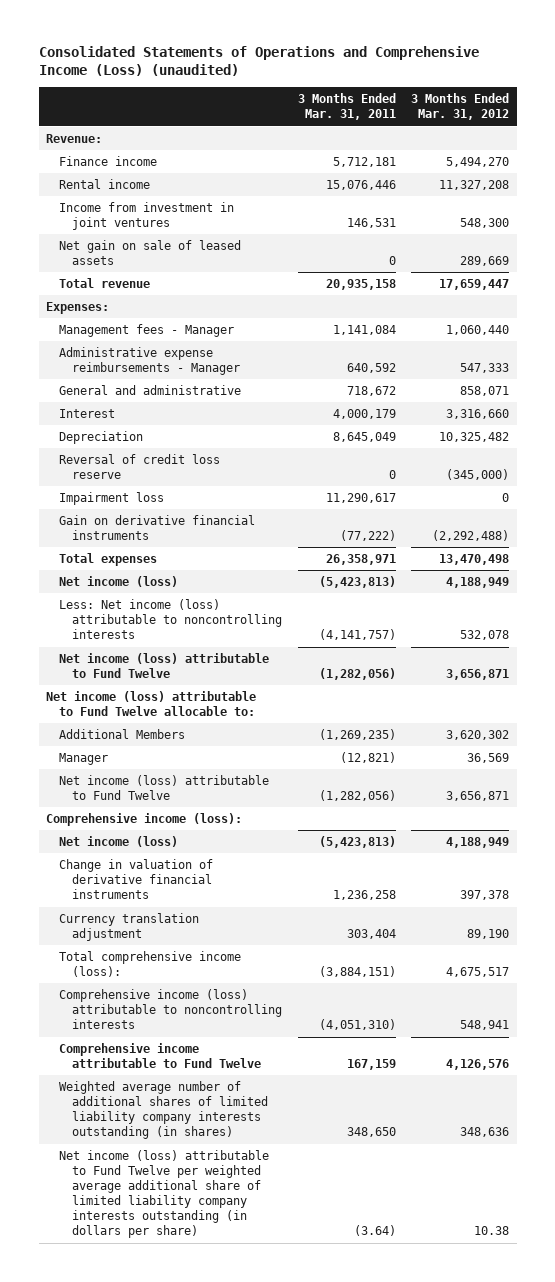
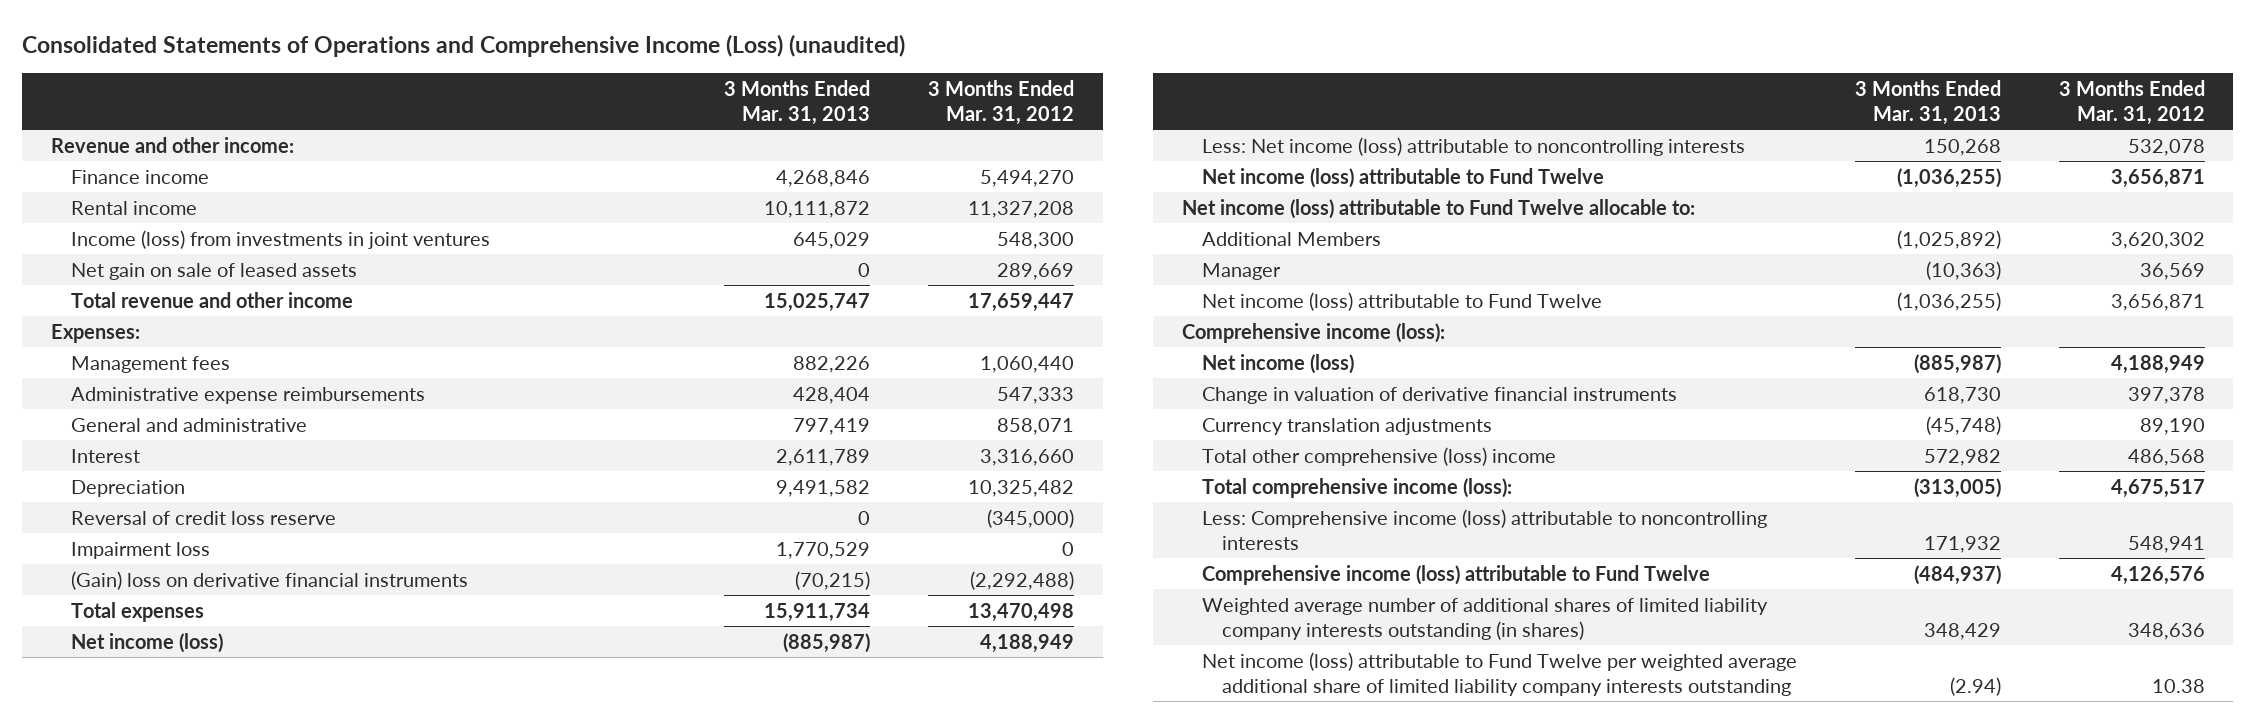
- | 3 Months Ended Mar. 31, 2011 | 3 Months Ended Mar. 31, 2012
+ | 3 Months Ended Mar. 31, 2013 | 3 Months Ended Mar. 31, 2012
- Revenue:
+ Revenue and other income:
- Income from investment in joint ventures | 146,531 | 548,300
+ Income (loss) from investments in joint ventures | 645,029 | 548,300
- Total revenue | 20,935,158 | 17,659,447
+ Total revenue and other income | 15,025,747 | 17,659,447
- Management fees - Manager | 1,141,084 | 1,060,440
- Administrative expense reimbursements - Manager | 640,592 | 547,333
+ Management fees | 882,226 | 1,060,440
+ Administrative expense reimbursements | 428,404 | 547,333
- Gain on derivative financial instruments | (77,222) | (2,292,488)
+ (Gain) loss on derivative financial instruments | (70,215) | (2,292,488)
- Currency translation adjustment | 303,404 | 89,190
+ Currency translation adjustments | (45,748) | 89,190
+ Total other comprehensive (loss) income | 572,982 | 486,568
- Comprehensive income (loss) attributable to noncontrolling interests | (4,051,310) | 548,941
- Comprehensive income attributable to Fund Twelve | 167,159 | 4,126,576
+ Less: Comprehensive income (loss) attributable to noncontrolling interests | 171,932 | 548,941
+ Comprehensive income (loss) attributable to Fund Twelve | (484,937) | 4,126,576
- Net income (loss) attributable to Fund Twelve per weighted average additional share of limited liability company interests outstanding (in dollars per share) | (3.64) | 10.38
+ Net income (loss) attributable to Fund Twelve per weighted average additional share of limited liability company interests outstanding | (2.94) | 10.38

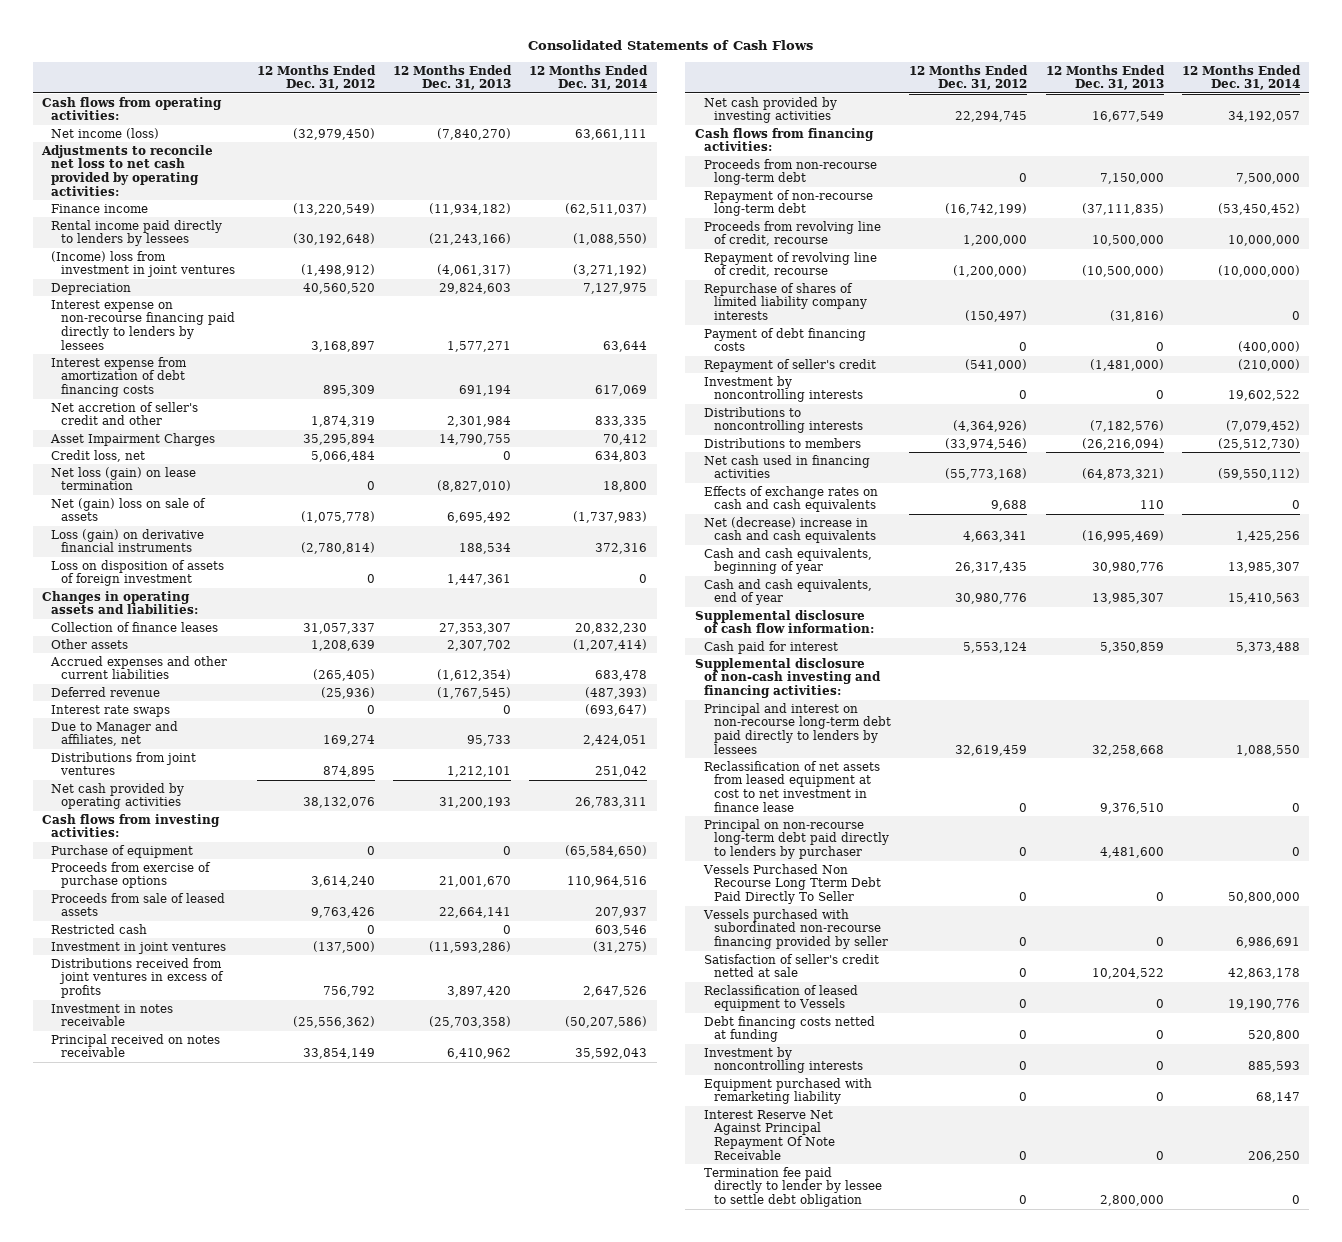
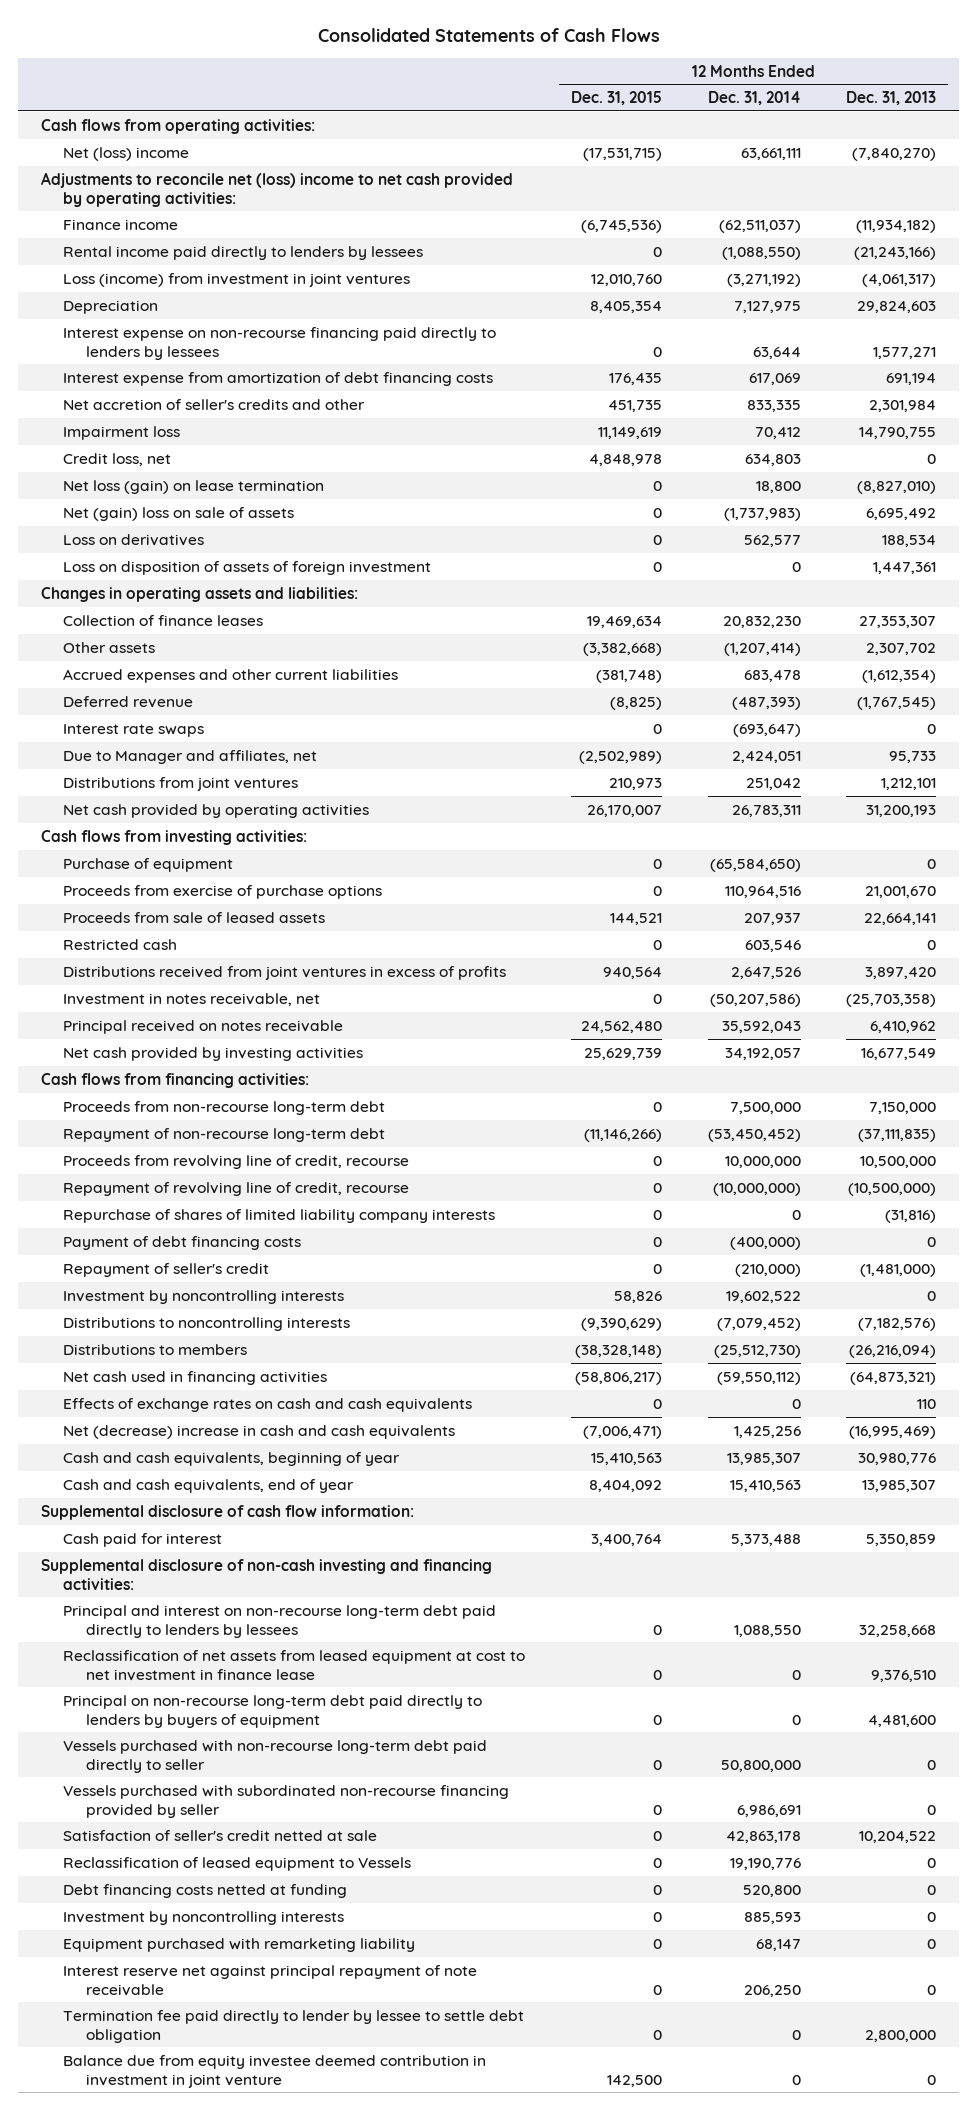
- | 12 Months Ended Dec. 31, 2012 | 12 Months Ended Dec. 31, 2013 | 12 Months Ended Dec. 31, 2014
+ | 12 Months Ended Dec. 31, 2015 | 12 Months Ended Dec. 31, 2014 | 12 Months Ended Dec. 31, 2013
- Net income (loss) | (32,979,450) | (7,840,270) | 63,661,111
- Adjustments to reconcile net loss to net cash provided by operating activities:
+ Net (loss) income | (17,531,715) | 63,661,111 | (7,840,270)
+ Adjustments to reconcile net (loss) income to net cash provided by operating activities:
- (Income) loss from investment in joint ventures | (1,498,912) | (4,061,317) | (3,271,192)
+ Loss (income) from investment in joint ventures | 12,010,760 | (3,271,192) | (4,061,317)
- Net accretion of seller's credit and other | 1,874,319 | 2,301,984 | 833,335
- Asset Impairment Charges | 35,295,894 | 14,790,755 | 70,412
+ Net accretion of seller's credits and other | 451,735 | 833,335 | 2,301,984
+ Impairment loss | 11,149,619 | 70,412 | 14,790,755
- Loss (gain) on derivative financial instruments | (2,780,814) | 188,534 | 372,316
+ Loss on derivatives | 0 | 562,577 | 188,534
- Investment in joint ventures | (137,500) | (11,593,286) | (31,275)
- Investment in notes receivable | (25,556,362) | (25,703,358) | (50,207,586)
+ Investment in notes receivable, net | 0 | (50,207,586) | (25,703,358)
- Principal on non-recourse long-term debt paid directly to lenders by purchaser | 0 | 4,481,600 | 0
- Vessels Purchased Non Recourse Long Tterm Debt Paid Directly To Seller | 0 | 0 | 50,800,000
+ Principal on non-recourse long-term debt paid directly to lenders by buyers of equipment | 0 | 0 | 4,481,600
+ Vessels purchased with non-recourse long-term debt paid directly to seller | 0 | 50,800,000 | 0
- Interest Reserve Net Against Principal Repayment Of Note Receivable | 0 | 0 | 206,250
+ Interest reserve net against principal repayment of note receivable | 0 | 206,250 | 0
+ Balance due from equity investee deemed contribution in investment in joint venture | 142,500 | 0 | 0

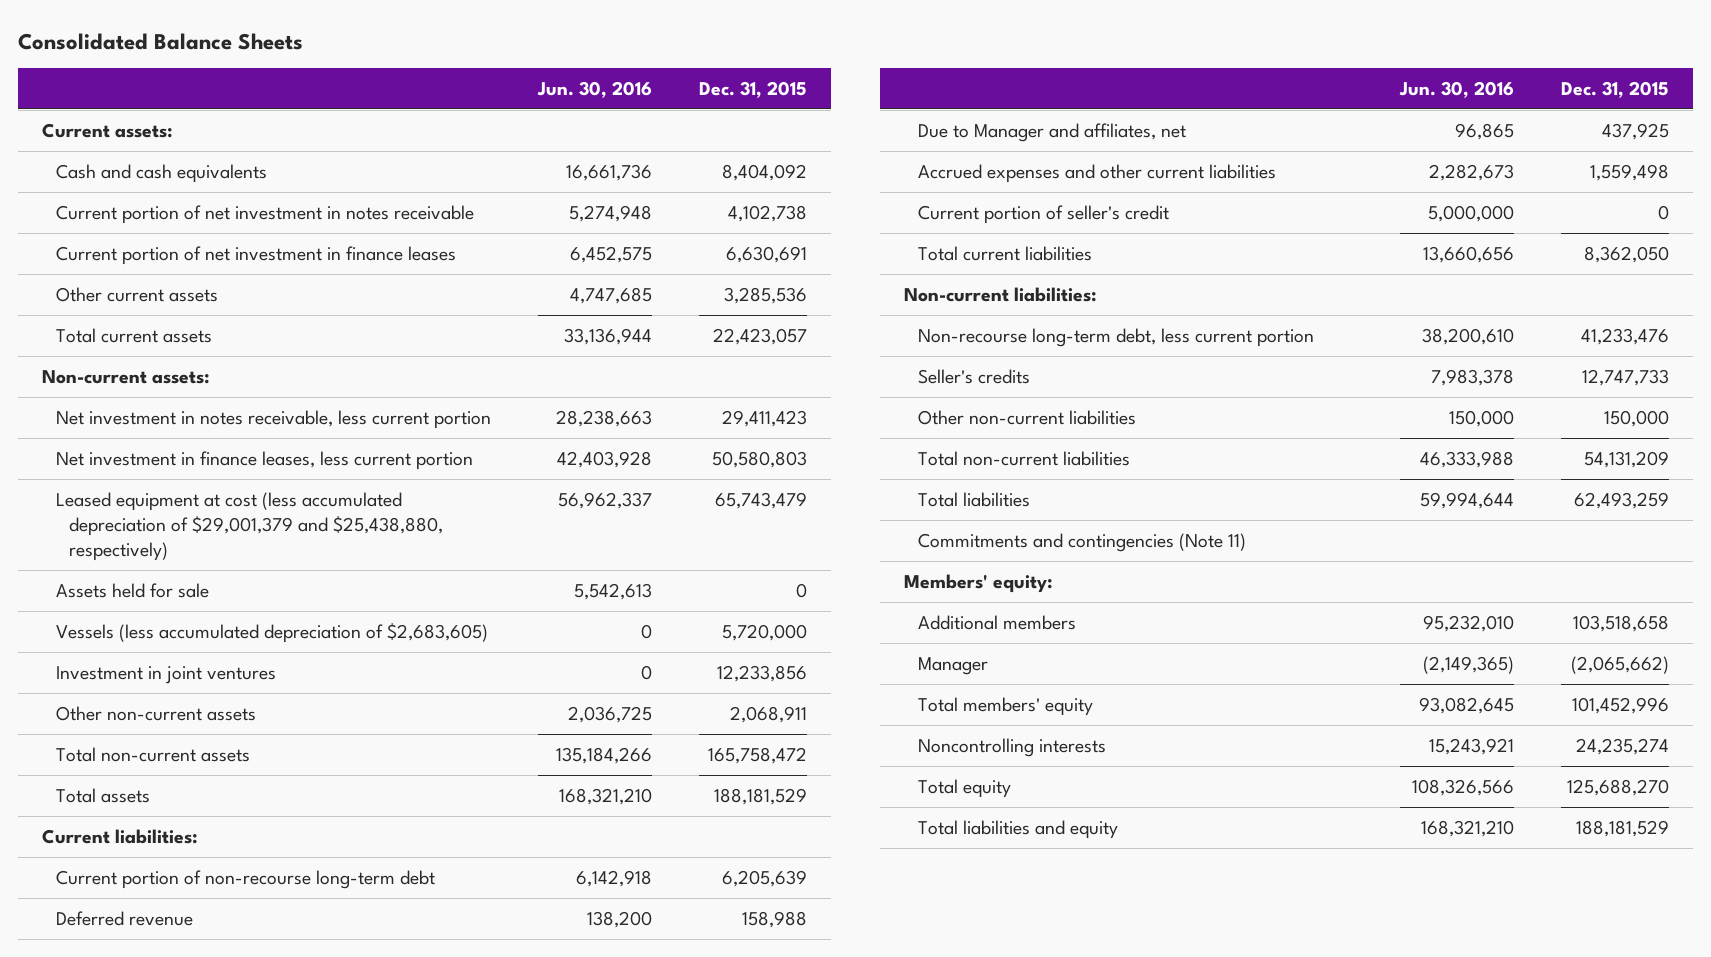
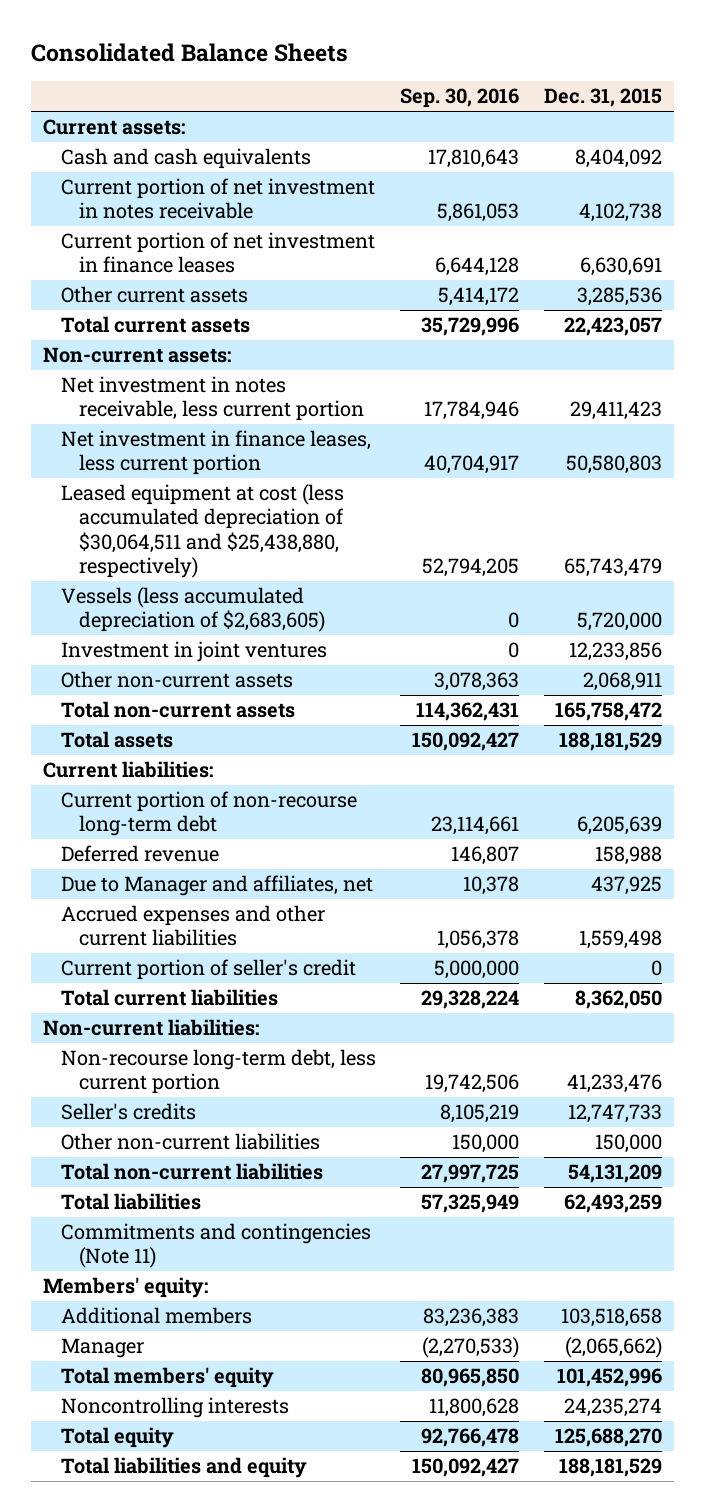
- | Jun. 30, 2016 | Dec. 31, 2015
+ | Sep. 30, 2016 | Dec. 31, 2015
- Leased equipment at cost (less accumulated depreciation of $29,001,379 and $25,438,880, respectively) | 56,962,337 | 65,743,479
- Assets held for sale | 5,542,613 | 0
+ Leased equipment at cost (less accumulated depreciation of $30,064,511 and $25,438,880, respectively) | 52,794,205 | 65,743,479

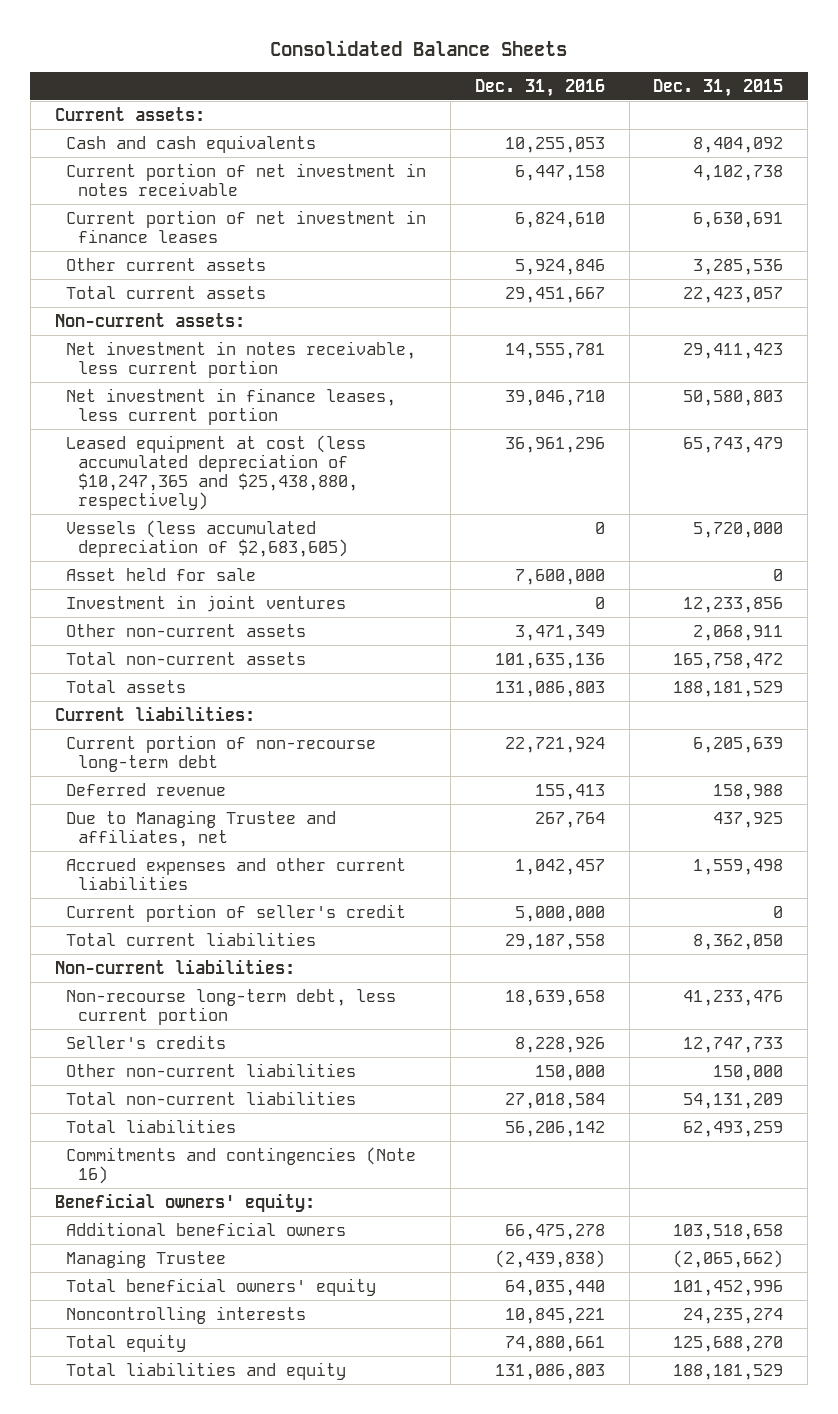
- | Sep. 30, 2016 | Dec. 31, 2015
+ | Dec. 31, 2016 | Dec. 31, 2015
- Leased equipment at cost (less accumulated depreciation of $30,064,511 and $25,438,880, respectively) | 52,794,205 | 65,743,479
+ Leased equipment at cost (less accumulated depreciation of $10,247,365 and $25,438,880, respectively) | 36,961,296 | 65,743,479
+ Asset held for sale | 7,600,000 | 0
- Due to Manager and affiliates, net | 10,378 | 437,925
+ Due to Managing Trustee and affiliates, net | 267,764 | 437,925
- Commitments and contingencies (Note 11)
- Members' equity:
- Additional members | 83,236,383 | 103,518,658
- Manager | (2,270,533) | (2,065,662)
- Total members' equity | 80,965,850 | 101,452,996
+ Commitments and contingencies (Note 16)
+ Beneficial owners' equity:
+ Additional beneficial owners | 66,475,278 | 103,518,658
+ Managing Trustee | (2,439,838) | (2,065,662)
+ Total beneficial owners' equity | 64,035,440 | 101,452,996

